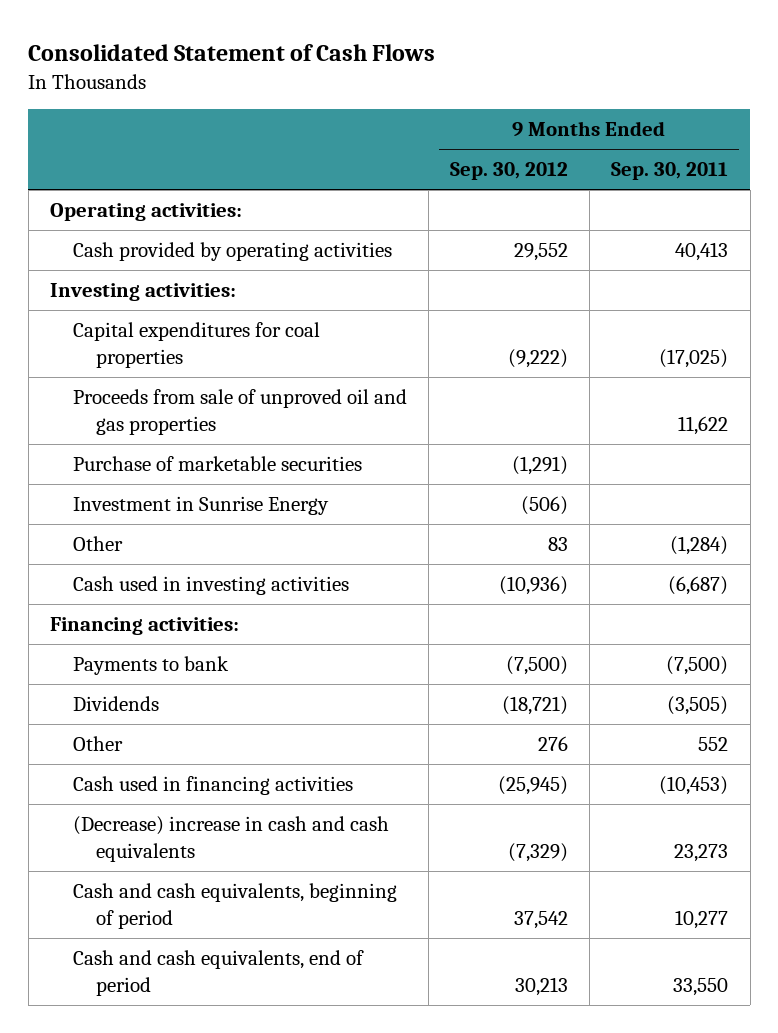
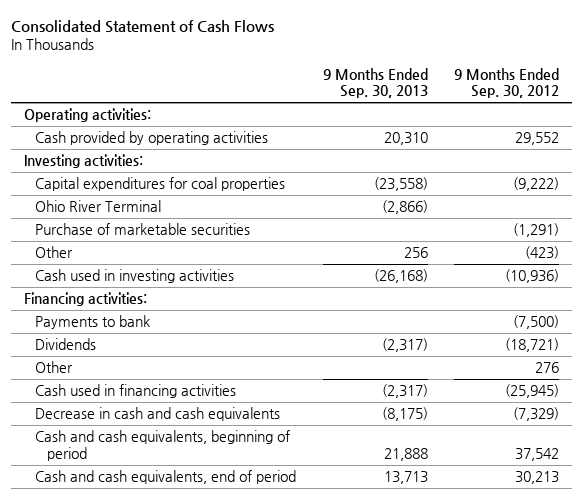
- | 9 Months Ended Sep. 30, 2012 | 9 Months Ended Sep. 30, 2011
+ | 9 Months Ended Sep. 30, 2013 | 9 Months Ended Sep. 30, 2012
- Proceeds from sale of unproved oil and gas properties | | 11,622
+ Ohio River Terminal | (2,866) |
- Investment in Sunrise Energy | (506) |
- Other | 83 | (1,284)
+ Other | 256 | (423)
- (Decrease) increase in cash and cash equivalents | (7,329) | 23,273
+ Decrease in cash and cash equivalents | (8,175) | (7,329)

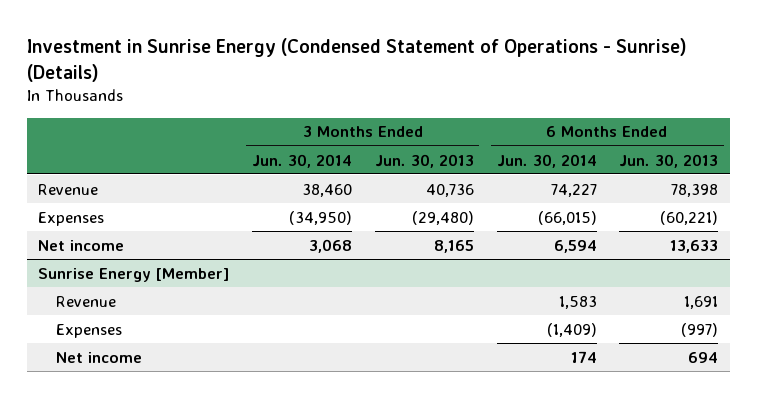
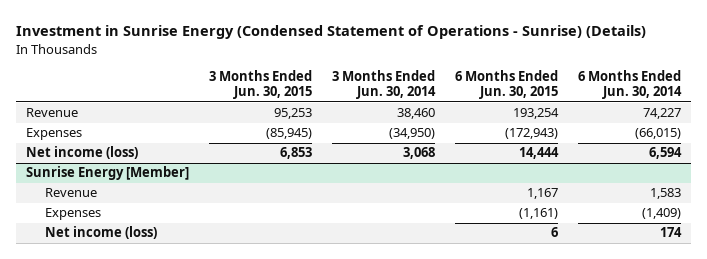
- | 3 Months Ended Jun. 30, 2014 | 3 Months Ended Jun. 30, 2013 | 6 Months Ended Jun. 30, 2014 | 6 Months Ended Jun. 30, 2013
+ | 3 Months Ended Jun. 30, 2015 | 3 Months Ended Jun. 30, 2014 | 6 Months Ended Jun. 30, 2015 | 6 Months Ended Jun. 30, 2014
- Net income | 3,068 | 8,165 | 6,594 | 13,633
+ Net income (loss) | 6,853 | 3,068 | 14,444 | 6,594
@ Sunrise Energy [Member]
- Net income | | | 174 | 694
+ Net income (loss) | | | 6 | 174

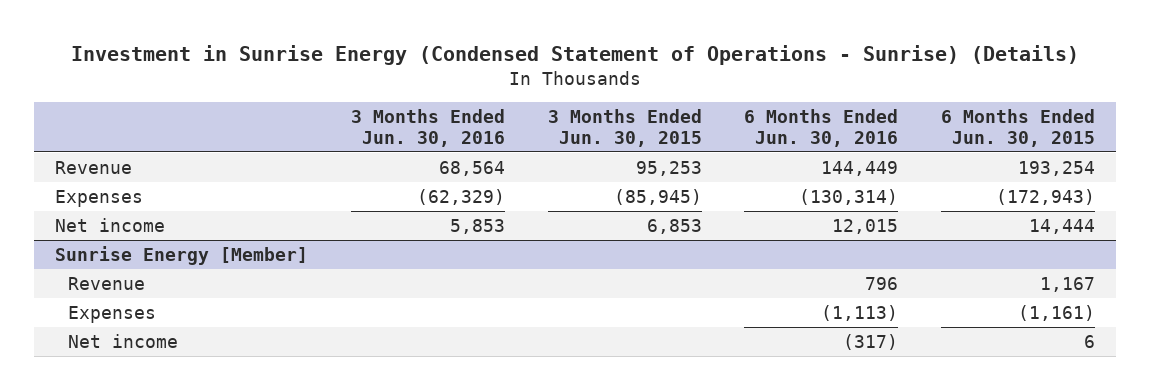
- | 3 Months Ended Jun. 30, 2015 | 3 Months Ended Jun. 30, 2014 | 6 Months Ended Jun. 30, 2015 | 6 Months Ended Jun. 30, 2014
+ | 3 Months Ended Jun. 30, 2016 | 3 Months Ended Jun. 30, 2015 | 6 Months Ended Jun. 30, 2016 | 6 Months Ended Jun. 30, 2015
- Net income (loss) | 6,853 | 3,068 | 14,444 | 6,594
+ Net income | 5,853 | 6,853 | 12,015 | 14,444
@ Sunrise Energy [Member]
- Net income (loss) | | | 6 | 174
+ Net income | | | (317) | 6

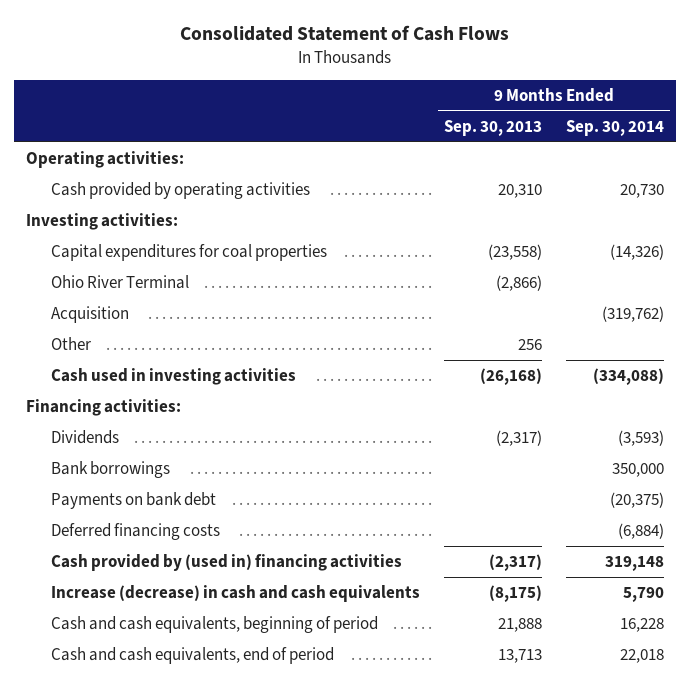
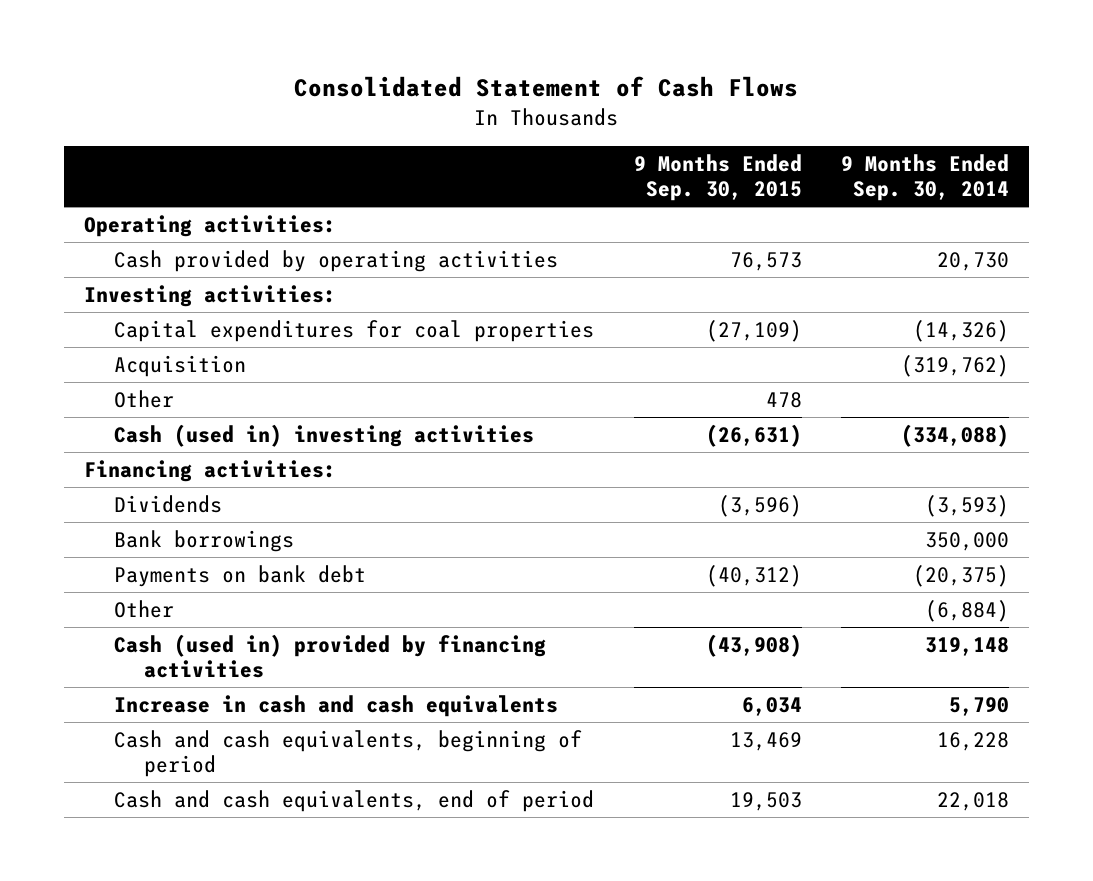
- | 9 Months Ended Sep. 30, 2013 | 9 Months Ended Sep. 30, 2014
+ | 9 Months Ended Sep. 30, 2015 | 9 Months Ended Sep. 30, 2014
- Ohio River Terminal | (2,866) |
- Cash used in investing activities | (26,168) | (334,088)
+ Cash (used in) investing activities | (26,631) | (334,088)
- Deferred financing costs | | (6,884)
- Cash provided by (used in) financing activities | (2,317) | 319,148
- Increase (decrease) in cash and cash equivalents | (8,175) | 5,790
+ Other | | (6,884)
+ Cash (used in) provided by financing activities | (43,908) | 319,148
+ Increase in cash and cash equivalents | 6,034 | 5,790

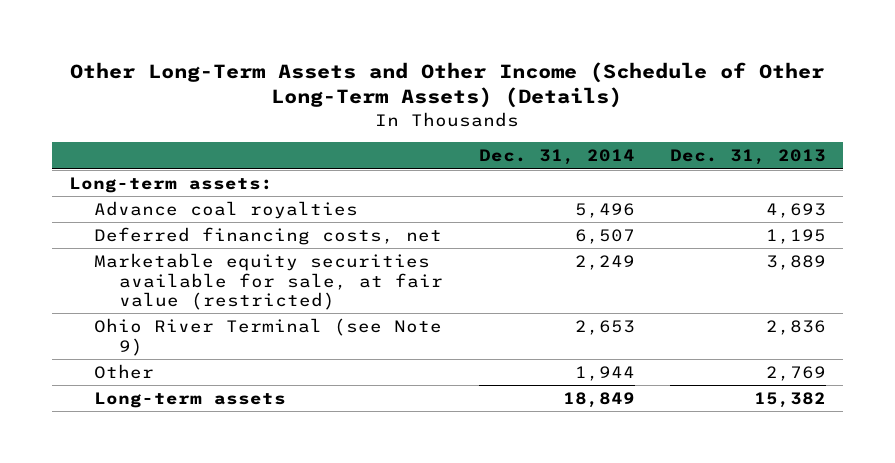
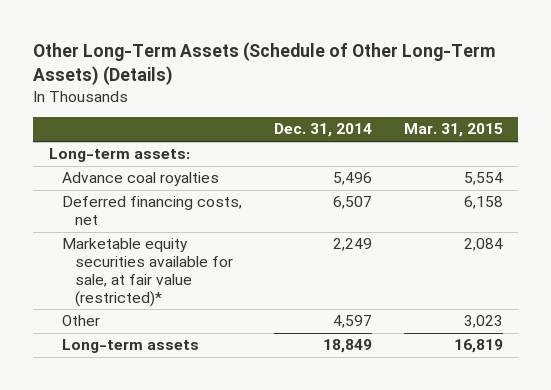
- Other Long-Term Assets and Other Income (Schedule of Other Long-Term Assets) (Details)
+ Other Long-Term Assets (Schedule of Other Long-Term Assets) (Details)
- | Dec. 31, 2014 | Dec. 31, 2013
+ | Dec. 31, 2014 | Mar. 31, 2015
- Marketable equity securities available for sale, at fair value (restricted) | 2,249 | 3,889
- Ohio River Terminal (see Note 9) | 2,653 | 2,836
- Other | 1,944 | 2,769
+ Marketable equity securities available for sale, at fair value (restricted)* | 2,249 | 2,084
+ Other | 4,597 | 3,023

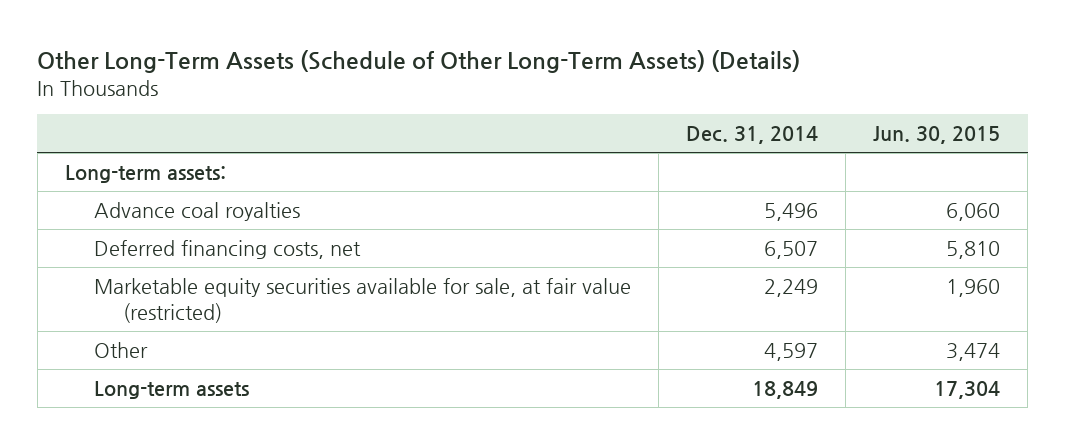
- | Dec. 31, 2014 | Mar. 31, 2015
+ | Dec. 31, 2014 | Jun. 30, 2015
- Marketable equity securities available for sale, at fair value (restricted)* | 2,249 | 2,084
+ Marketable equity securities available for sale, at fair value (restricted) | 2,249 | 1,960

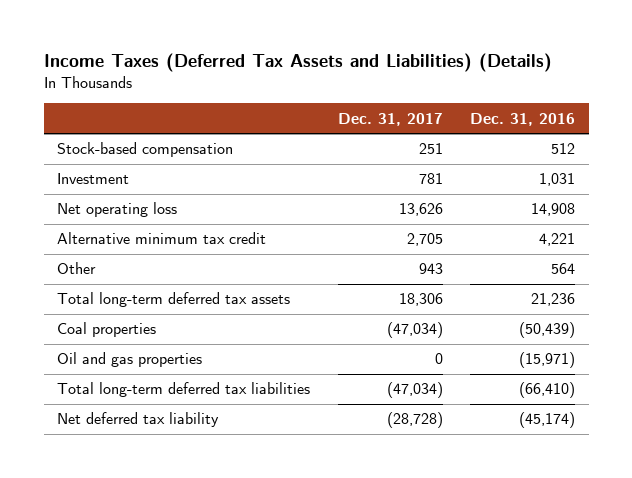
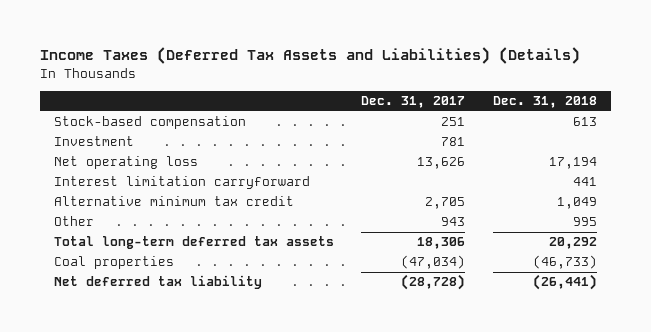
- | Dec. 31, 2017 | Dec. 31, 2016
+ | Dec. 31, 2017 | Dec. 31, 2018
+ Interest limitation carryforward | | 441
- Oil and gas properties | 0 | (15,971)
- Total long-term deferred tax liabilities | (47,034) | (66,410)

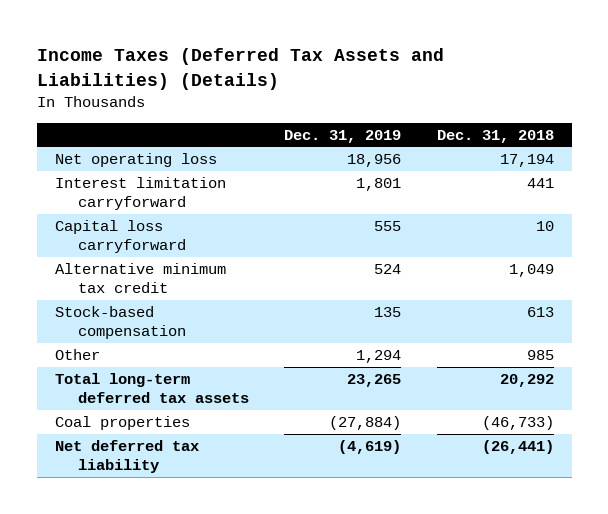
- | Dec. 31, 2017 | Dec. 31, 2018
+ | Dec. 31, 2019 | Dec. 31, 2018
- Investment | 781 |
+ Capital loss carryforward | 555 | 10
- Other | 943 | 995
moved down: Stock-based compensation | 135 | 613
+ Other | 1,294 | 985

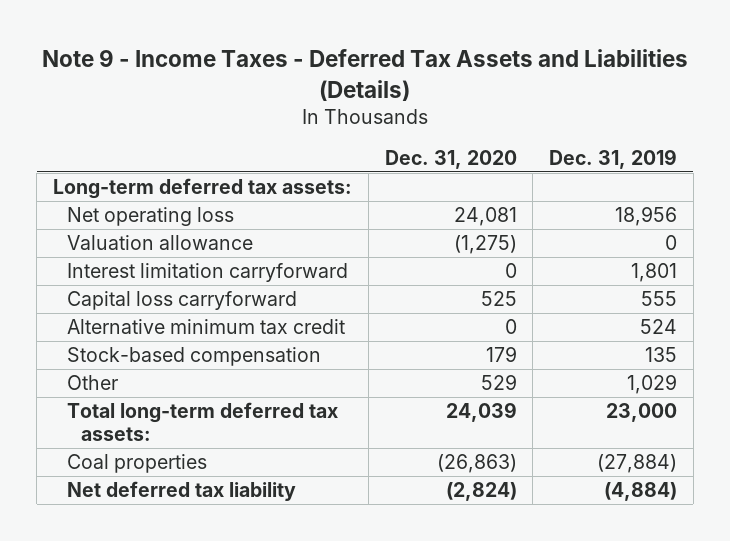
- Income Taxes (Deferred Tax Assets and Liabilities) (Details)
+ Note 9 - Income Taxes - Deferred Tax Assets and Liabilities (Details)
- | Dec. 31, 2019 | Dec. 31, 2018
+ | Dec. 31, 2020 | Dec. 31, 2019
+ Long-term deferred tax assets:
+ Valuation allowance | (1,275) | 0
- Other | 1,294 | 985
- Total long-term deferred tax assets | 23,265 | 20,292
+ Other | 529 | 1,029
+ Total long-term deferred tax assets: | 24,039 | 23,000
- Net deferred tax liability | (4,619) | (26,441)
+ Net deferred tax liability | (2,824) | (4,884)

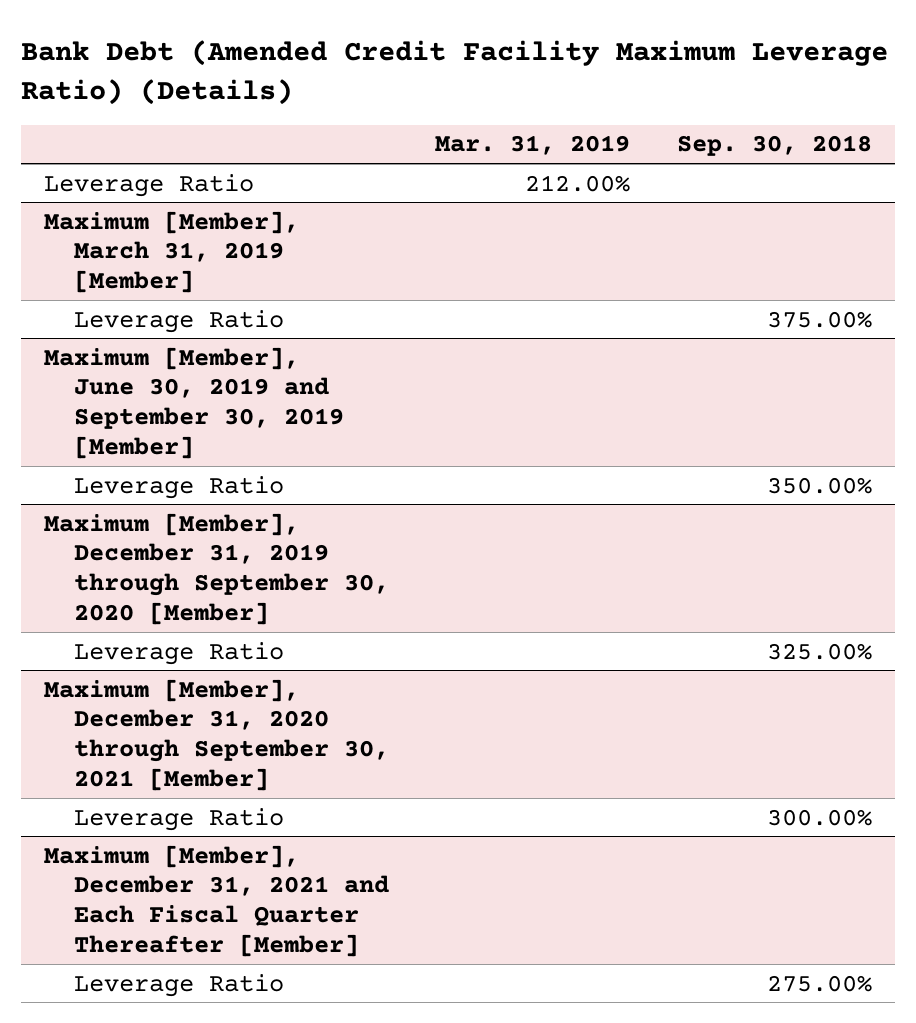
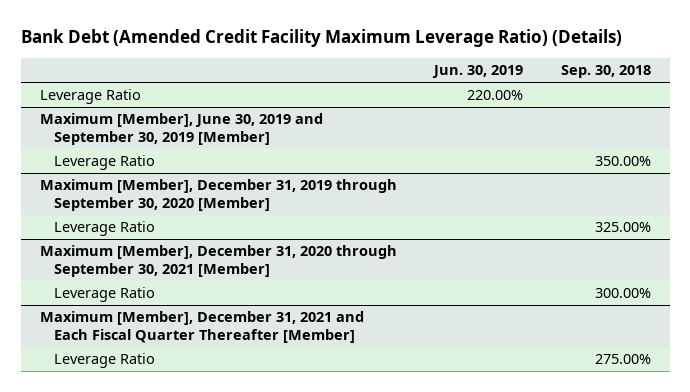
- | Mar. 31, 2019 | Sep. 30, 2018
+ | Jun. 30, 2019 | Sep. 30, 2018
- Maximum [Member], March 31, 2019 [Member]
- Leverage Ratio | | 375.00%

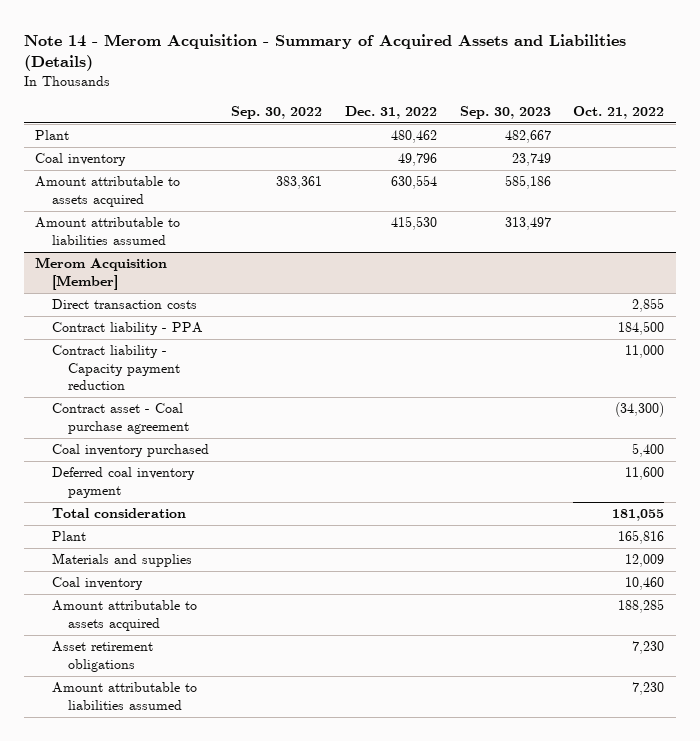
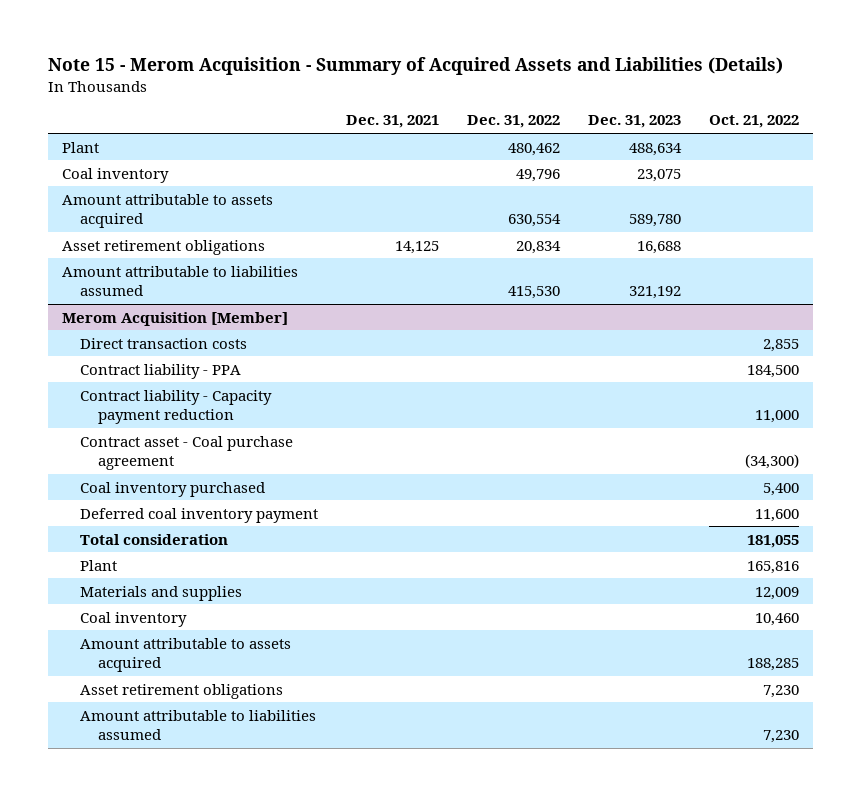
- Note 14 - Merom Acquisition - Summary of Acquired Assets and Liabilities (Details)
+ Note 15 - Merom Acquisition - Summary of Acquired Assets and Liabilities (Details)
- | Sep. 30, 2022 | Dec. 31, 2022 | Sep. 30, 2023 | Oct. 21, 2022
+ | Dec. 31, 2021 | Dec. 31, 2022 | Dec. 31, 2023 | Oct. 21, 2022
+ Asset retirement obligations | 14,125 | 20,834 | 16,688 |

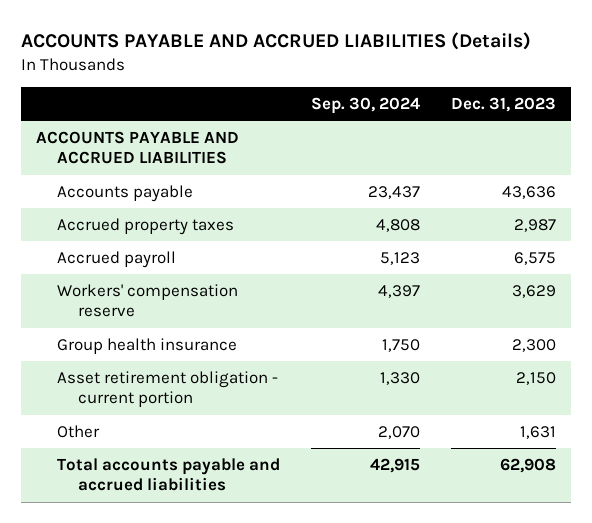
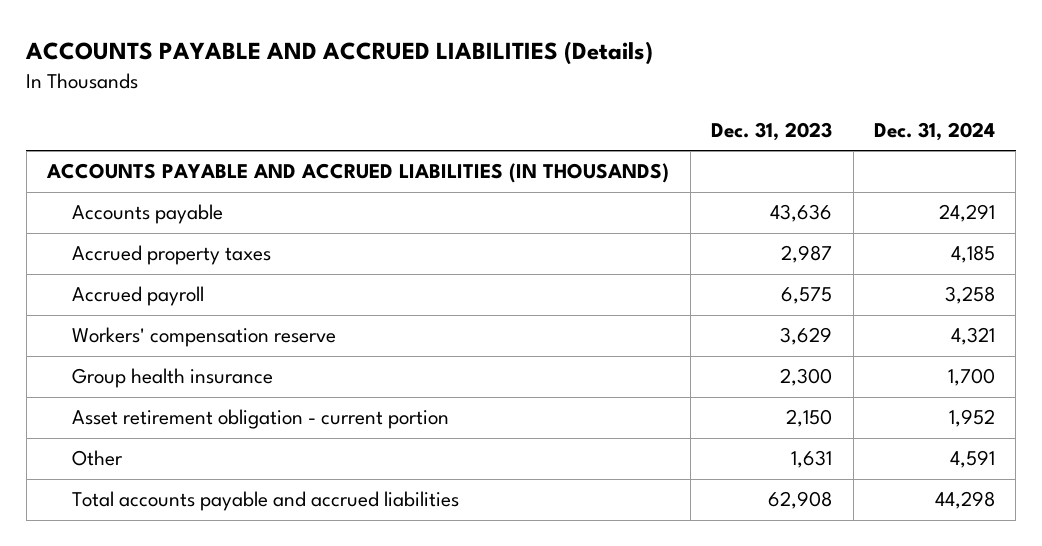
- | Sep. 30, 2024 | Dec. 31, 2023
+ | Dec. 31, 2023 | Dec. 31, 2024
- ACCOUNTS PAYABLE AND ACCRUED LIABILITIES
+ ACCOUNTS PAYABLE AND ACCRUED LIABILITIES (IN THOUSANDS)

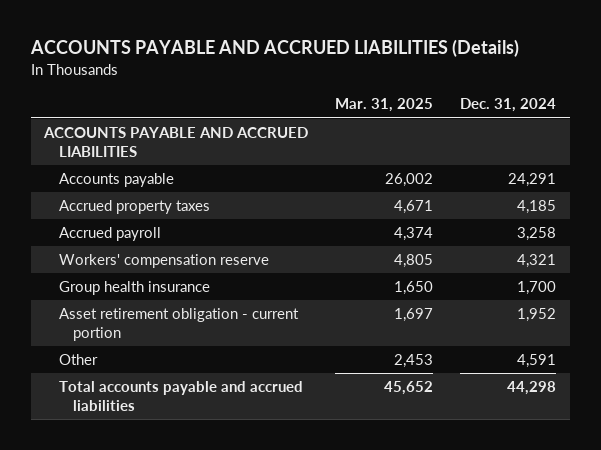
- | Dec. 31, 2023 | Dec. 31, 2024
+ | Mar. 31, 2025 | Dec. 31, 2024
- ACCOUNTS PAYABLE AND ACCRUED LIABILITIES (IN THOUSANDS)
+ ACCOUNTS PAYABLE AND ACCRUED LIABILITIES

